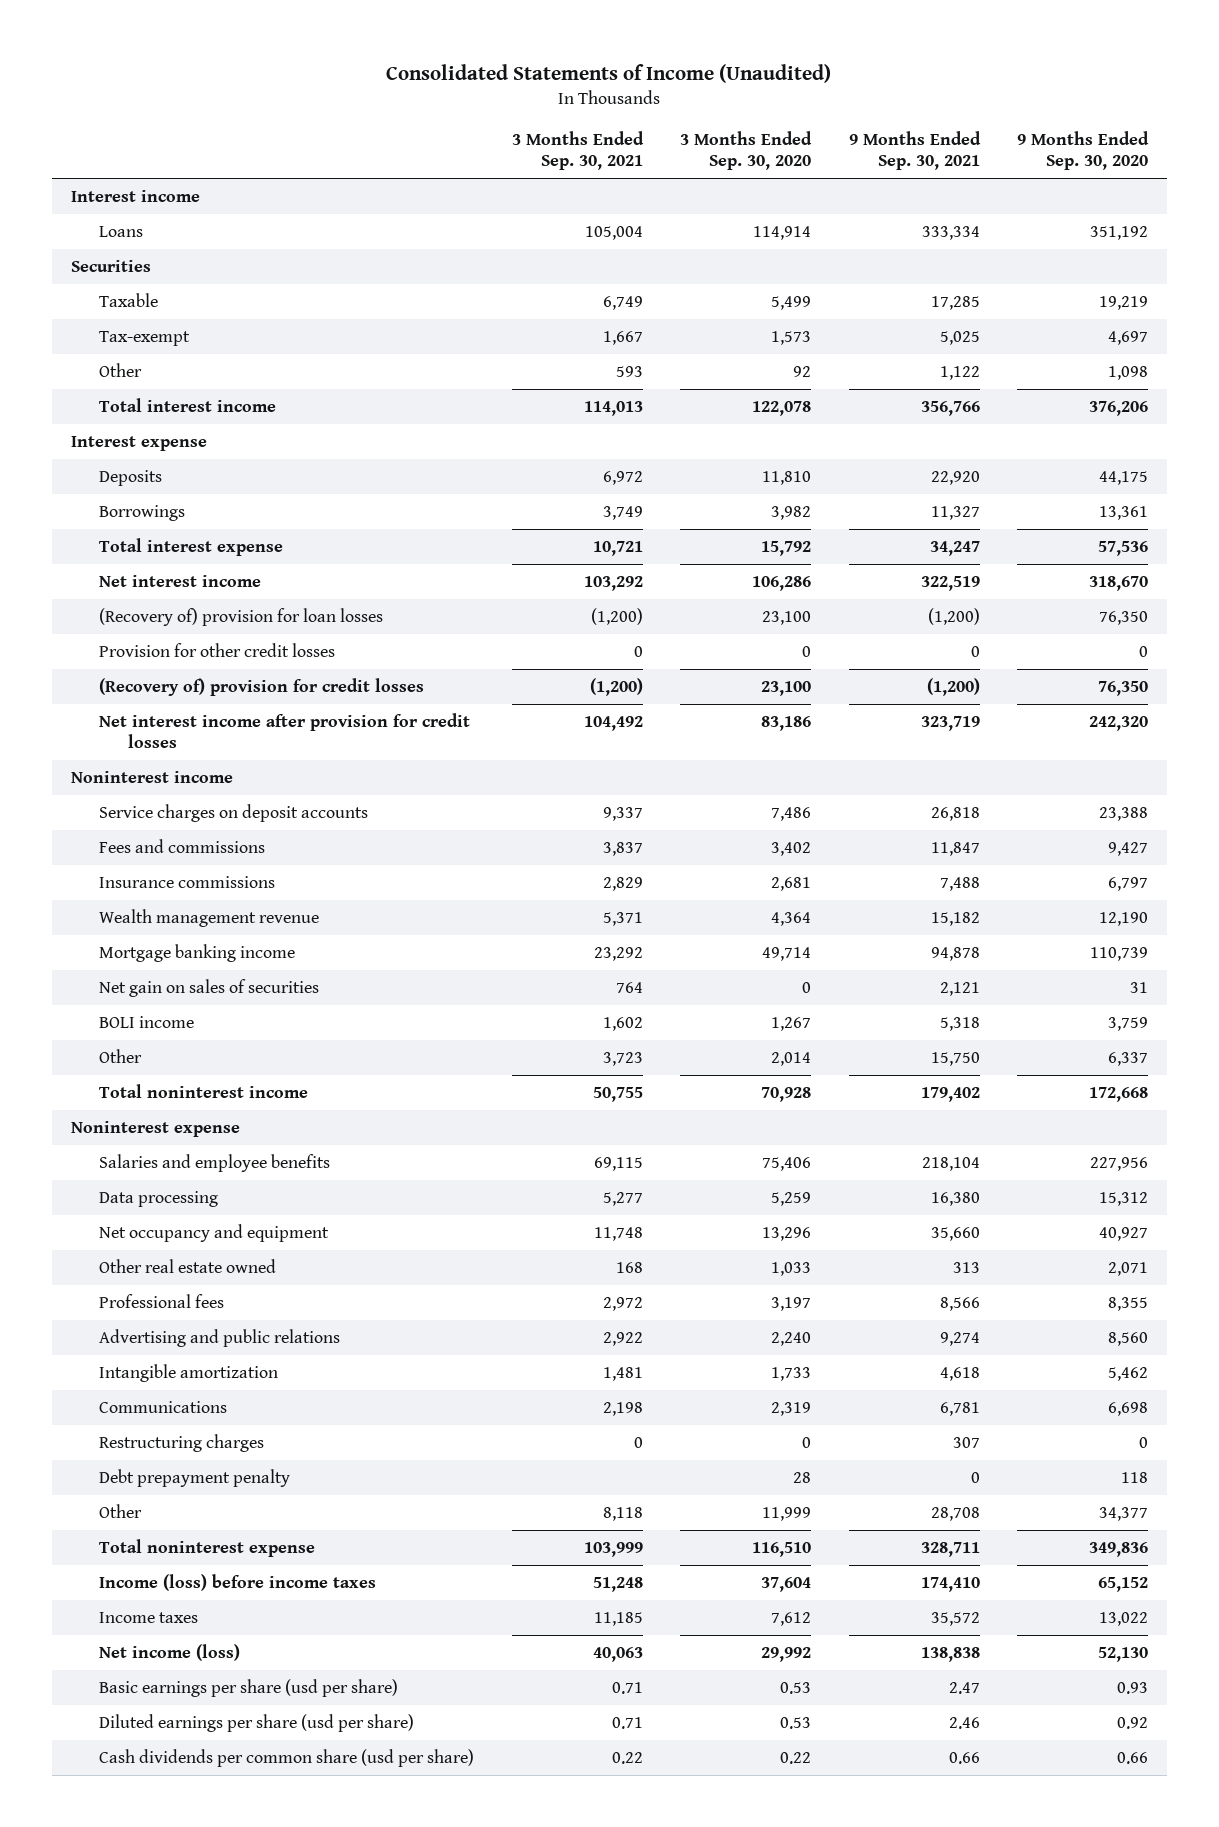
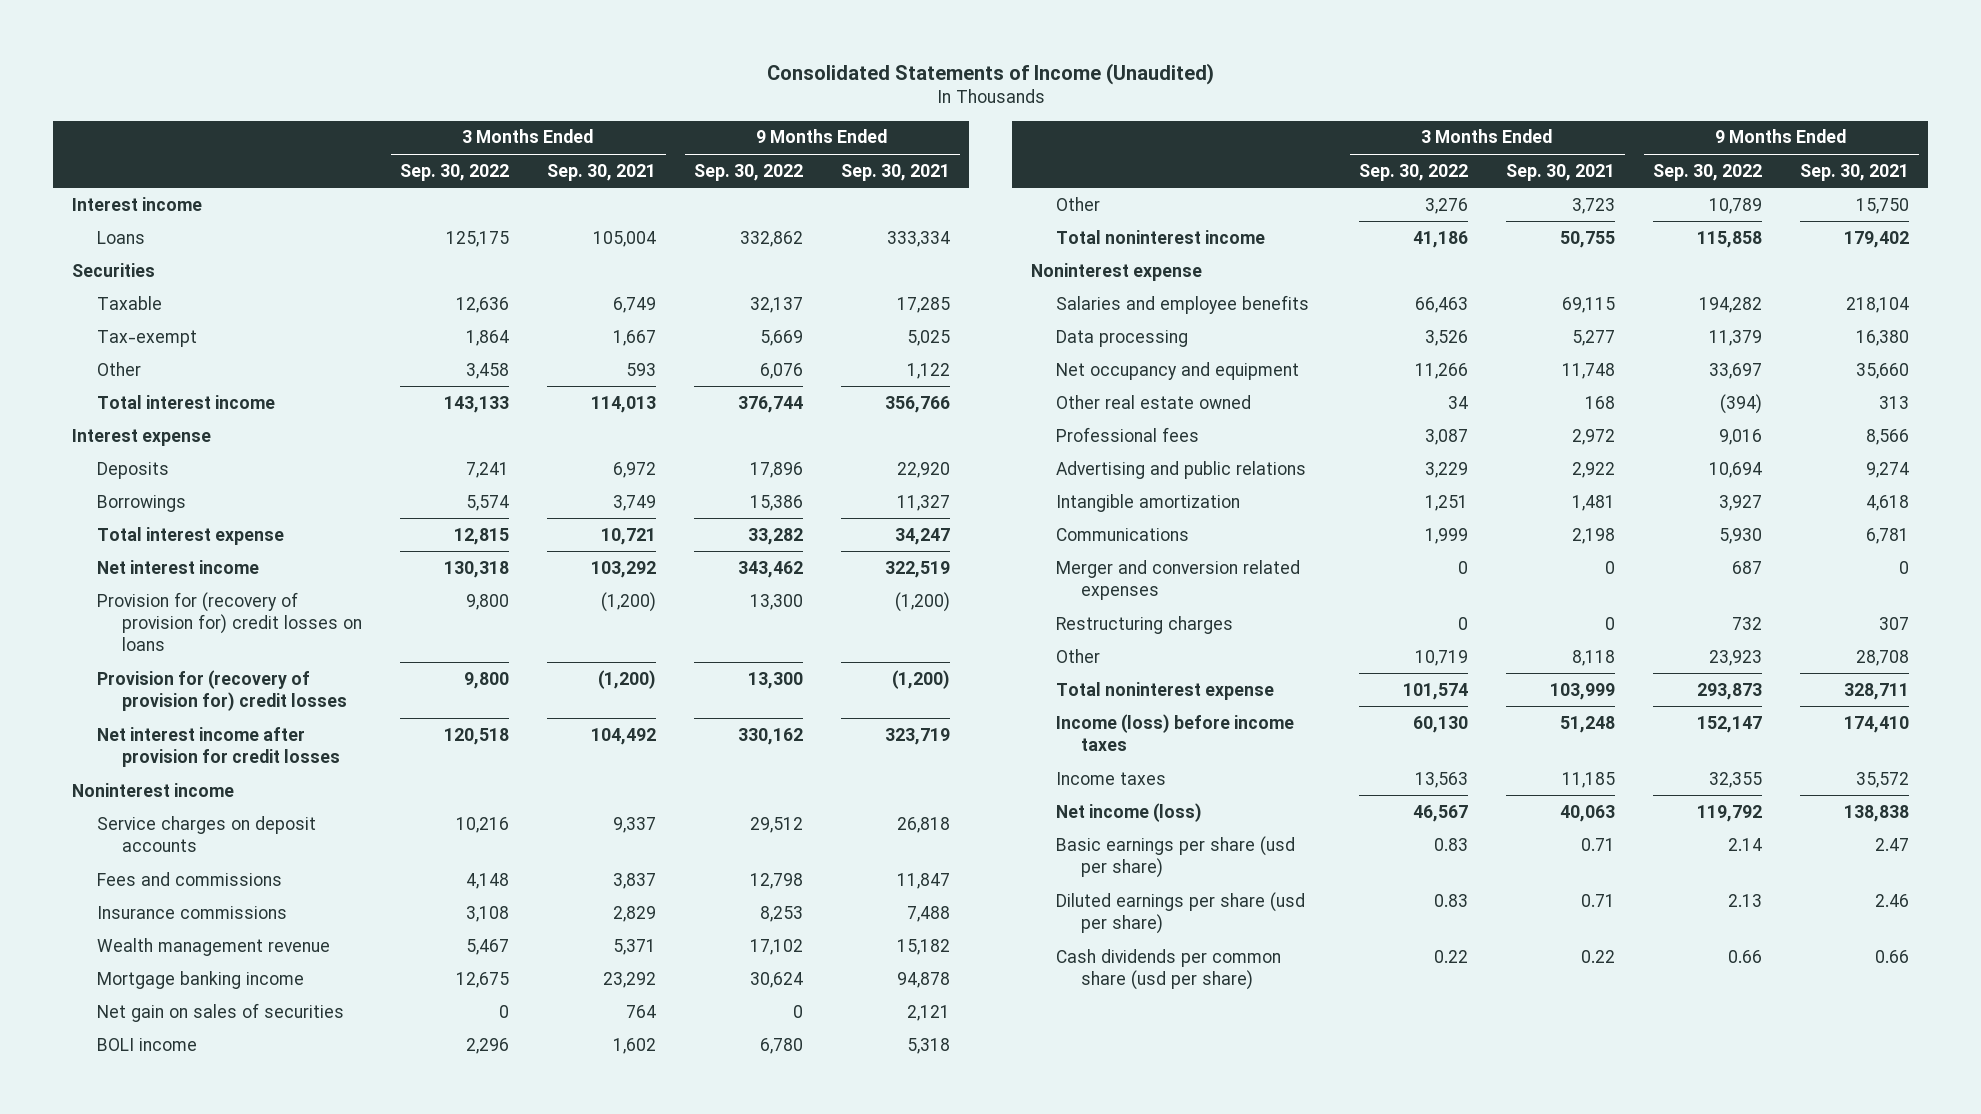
- | 3 Months Ended Sep. 30, 2021 | 3 Months Ended Sep. 30, 2020 | 9 Months Ended Sep. 30, 2021 | 9 Months Ended Sep. 30, 2020
+ | 3 Months Ended Sep. 30, 2022 | 3 Months Ended Sep. 30, 2021 | 9 Months Ended Sep. 30, 2022 | 9 Months Ended Sep. 30, 2021
- (Recovery of) provision for loan losses | (1,200) | 23,100 | (1,200) | 76,350
- Provision for other credit losses | 0 | 0 | 0 | 0
- (Recovery of) provision for credit losses | (1,200) | 23,100 | (1,200) | 76,350
+ Provision for (recovery of provision for) credit losses on loans | 9,800 | (1,200) | 13,300 | (1,200)
+ Provision for (recovery of provision for) credit losses | 9,800 | (1,200) | 13,300 | (1,200)
+ Merger and conversion related expenses | 0 | 0 | 687 | 0
- Debt prepayment penalty | | 28 | 0 | 118

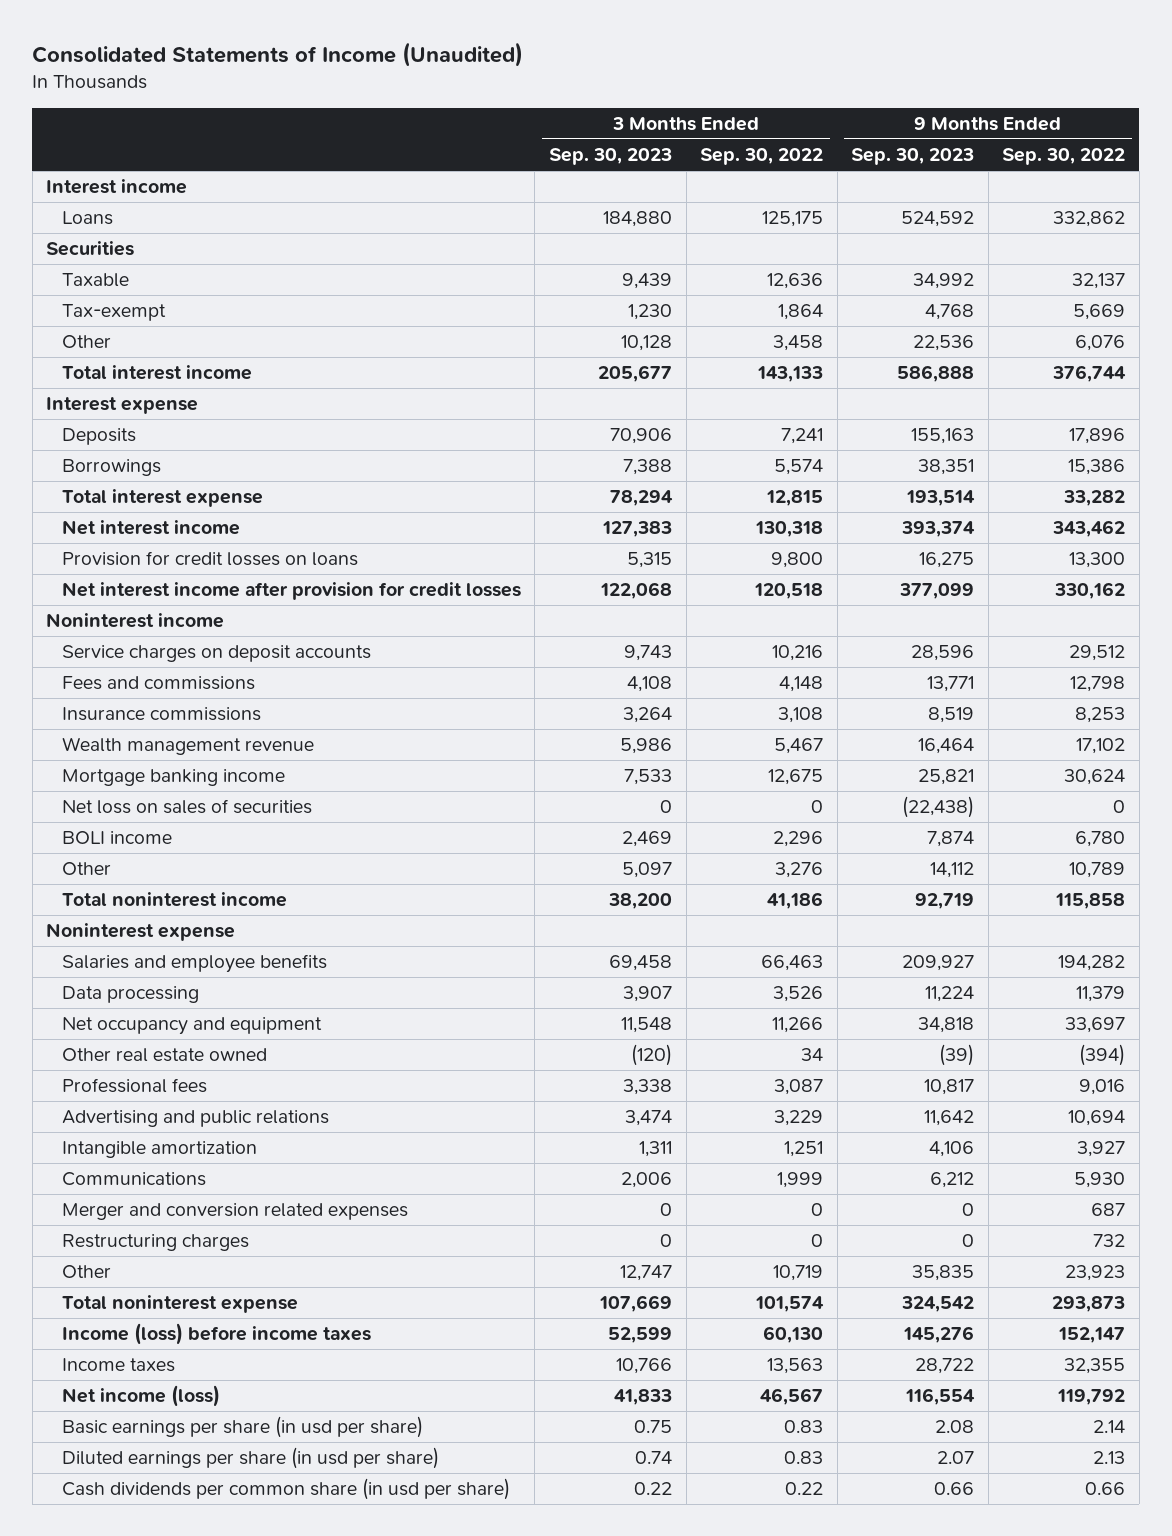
- | 3 Months Ended Sep. 30, 2022 | 3 Months Ended Sep. 30, 2021 | 9 Months Ended Sep. 30, 2022 | 9 Months Ended Sep. 30, 2021
+ | 3 Months Ended Sep. 30, 2023 | 3 Months Ended Sep. 30, 2022 | 9 Months Ended Sep. 30, 2023 | 9 Months Ended Sep. 30, 2022
- Provision for (recovery of provision for) credit losses on loans | 9,800 | (1,200) | 13,300 | (1,200)
- Provision for (recovery of provision for) credit losses | 9,800 | (1,200) | 13,300 | (1,200)
+ Provision for credit losses on loans | 5,315 | 9,800 | 16,275 | 13,300
- Net gain on sales of securities | 0 | 764 | 0 | 2,121
+ Net loss on sales of securities | 0 | 0 | (22,438) | 0
- Basic earnings per share (usd per share) | 0.83 | 0.71 | 2.14 | 2.47
- Diluted earnings per share (usd per share) | 0.83 | 0.71 | 2.13 | 2.46
- Cash dividends per common share (usd per share) | 0.22 | 0.22 | 0.66 | 0.66
+ Basic earnings per share (in usd per share) | 0.75 | 0.83 | 2.08 | 2.14
+ Diluted earnings per share (in usd per share) | 0.74 | 0.83 | 2.07 | 2.13
+ Cash dividends per common share (in usd per share) | 0.22 | 0.22 | 0.66 | 0.66

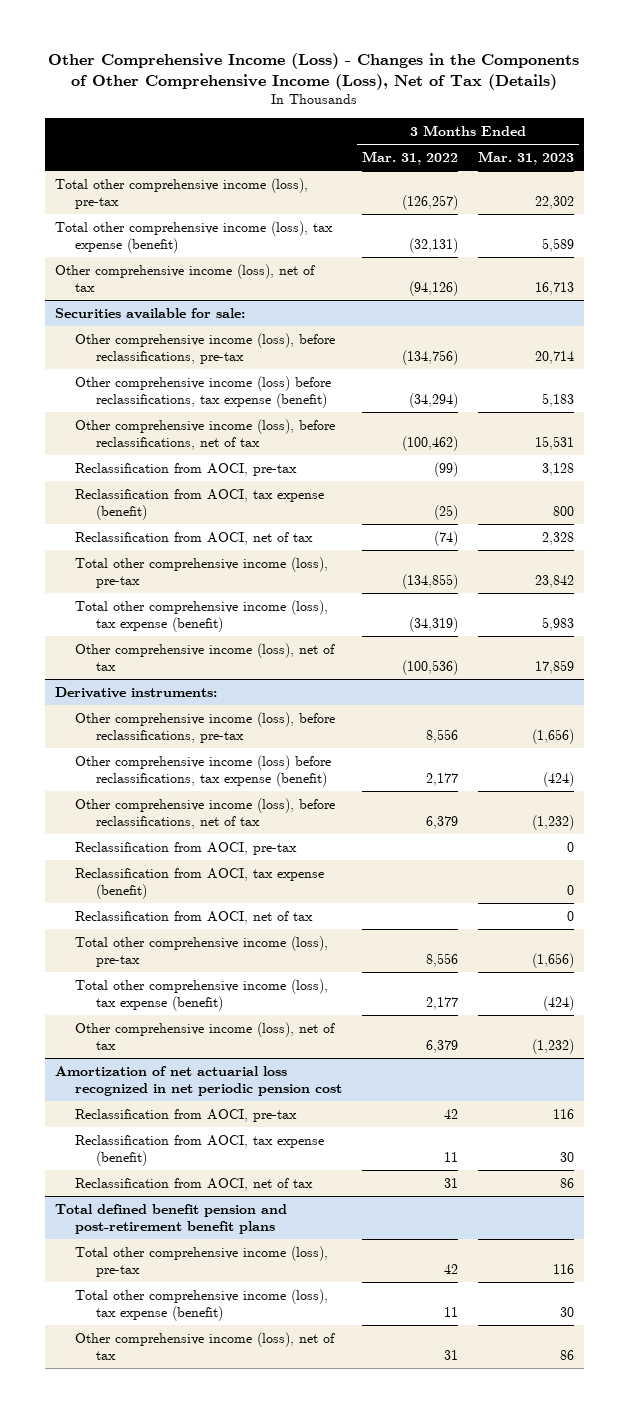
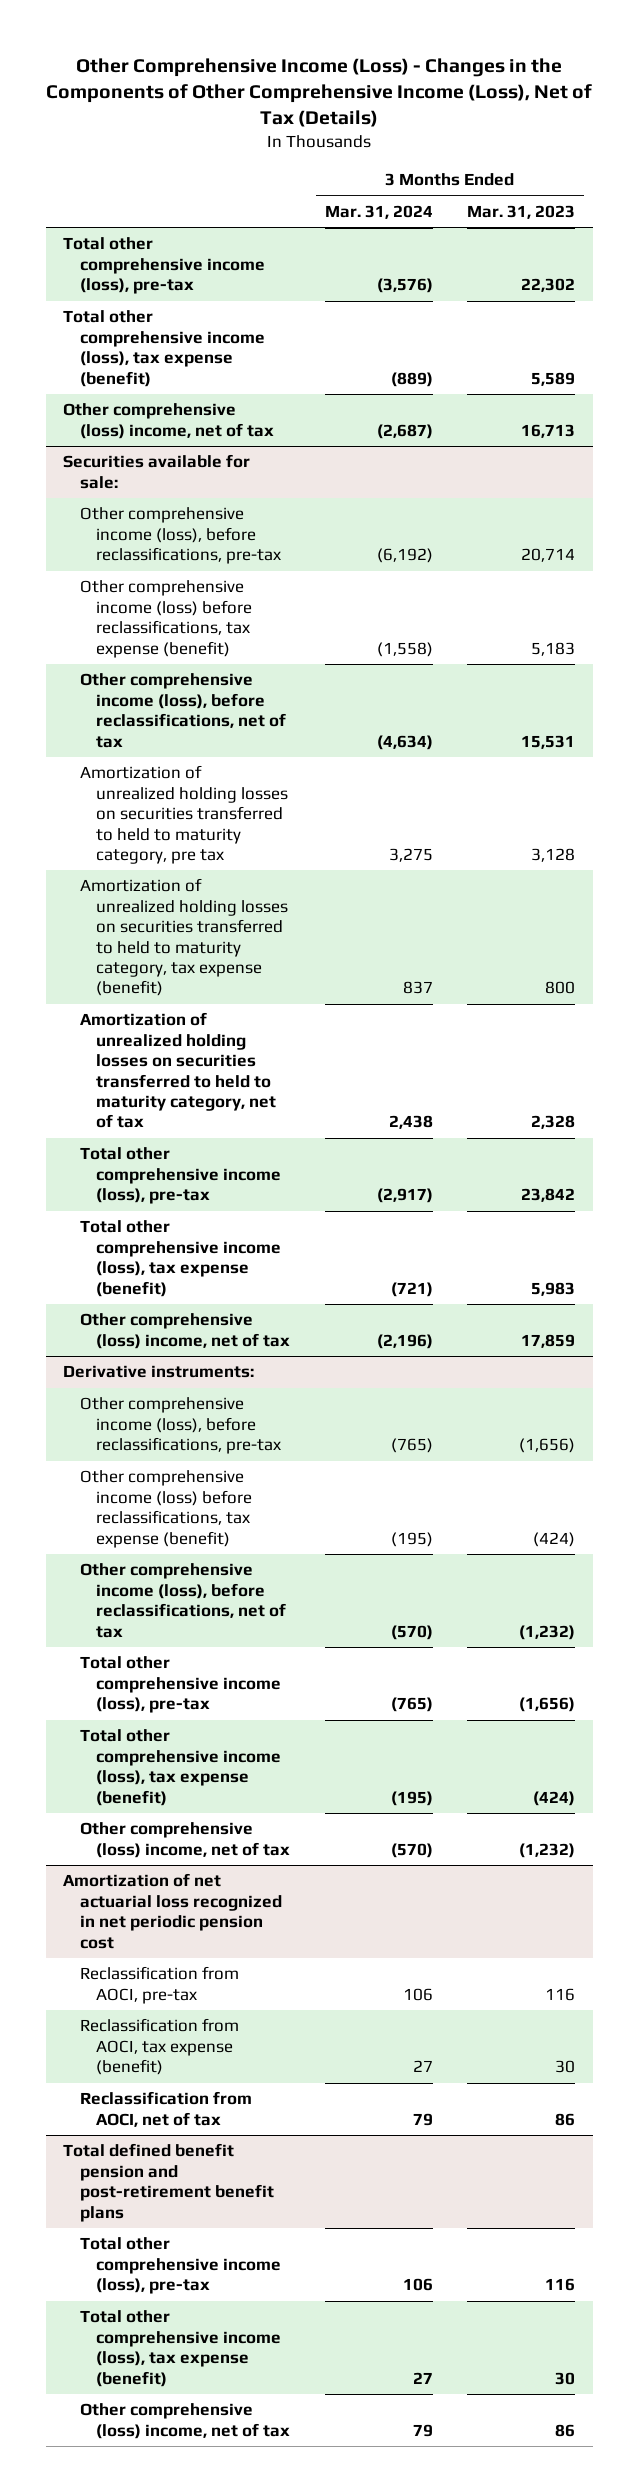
- | 3 Months Ended Mar. 31, 2022 | 3 Months Ended Mar. 31, 2023
+ | 3 Months Ended Mar. 31, 2024 | 3 Months Ended Mar. 31, 2023
- Other comprehensive income (loss), net of tax | (94,126) | 16,713
+ Other comprehensive (loss) income, net of tax | (2,687) | 16,713
@ Securities available for sale:
- Reclassification from AOCI, pre-tax | (99) | 3,128
- Reclassification from AOCI, tax expense (benefit) | (25) | 800
- Reclassification from AOCI, net of tax | (74) | 2,328
+ Amortization of unrealized holding losses on securities transferred to held to maturity category, pre tax | 3,275 | 3,128
+ Amortization of unrealized holding losses on securities transferred to held to maturity category, tax expense (benefit) | 837 | 800
+ Amortization of unrealized holding losses on securities transferred to held to maturity category, net of tax | 2,438 | 2,328
- Other comprehensive income (loss), net of tax | (100,536) | 17,859
+ Other comprehensive (loss) income, net of tax | (2,196) | 17,859
@ Derivative instruments:
- Reclassification from AOCI, pre-tax | | 0
- Reclassification from AOCI, tax expense (benefit) | | 0
- Reclassification from AOCI, net of tax | | 0
- Other comprehensive income (loss), net of tax | 6,379 | (1,232)
+ Other comprehensive (loss) income, net of tax | (570) | (1,232)
@ Total defined benefit pension and post-retirement benefit plans
- Other comprehensive income (loss), net of tax | 31 | 86
+ Other comprehensive (loss) income, net of tax | 79 | 86

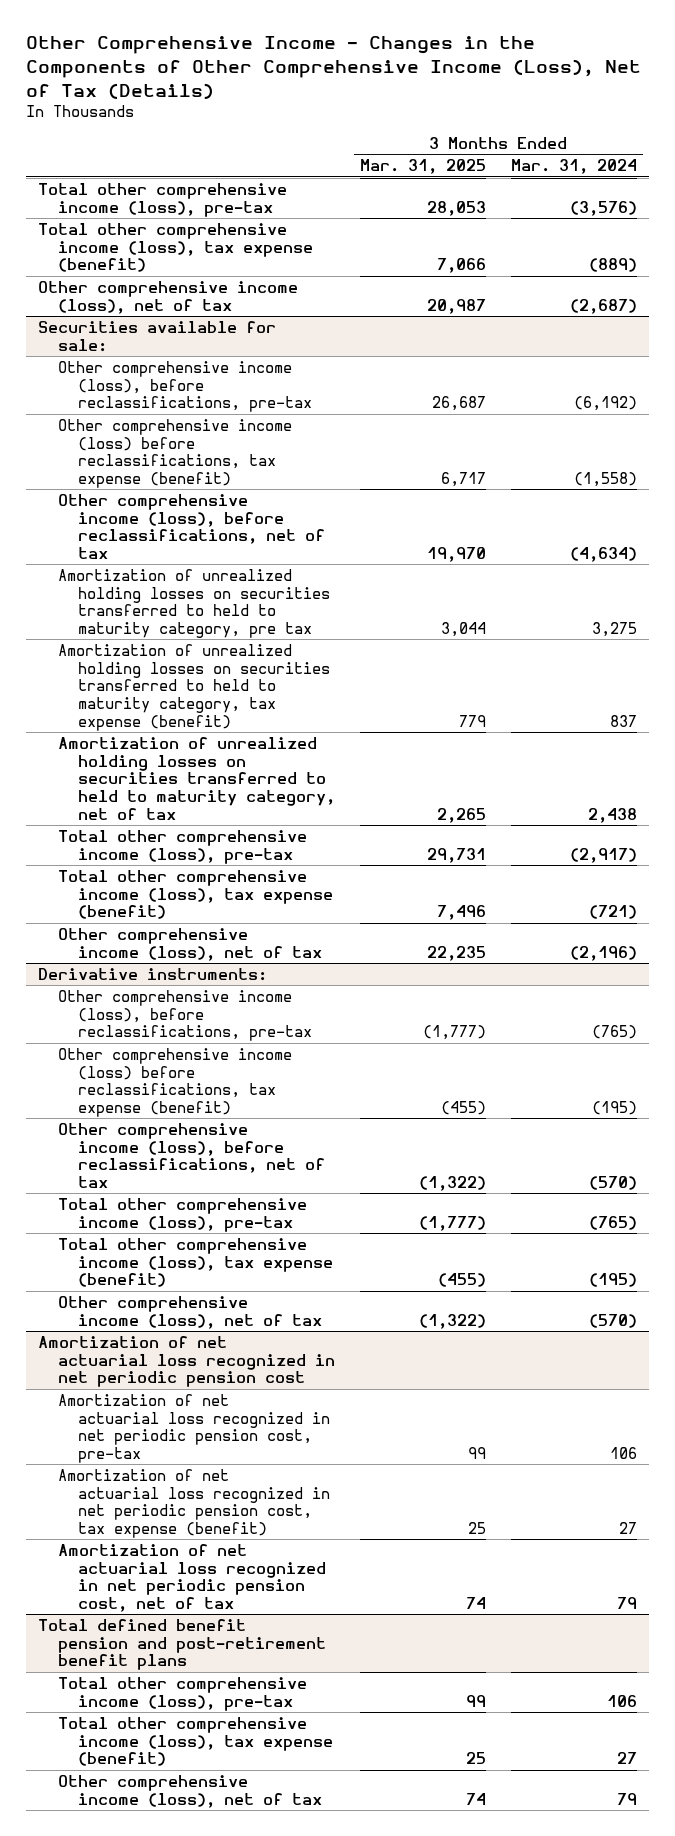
- Other Comprehensive Income (Loss) - Changes in the Components of Other Comprehensive Income (Loss), Net of Tax (Details)
+ Other Comprehensive Income - Changes in the Components of Other Comprehensive Income (Loss), Net of Tax (Details)
- | 3 Months Ended Mar. 31, 2024 | 3 Months Ended Mar. 31, 2023
+ | 3 Months Ended Mar. 31, 2025 | 3 Months Ended Mar. 31, 2024
- Other comprehensive (loss) income, net of tax | (2,687) | 16,713
+ Other comprehensive income (loss), net of tax | 20,987 | (2,687)
@ Securities available for sale:
- Other comprehensive (loss) income, net of tax | (2,196) | 17,859
+ Other comprehensive income (loss), net of tax | 22,235 | (2,196)
@ Derivative instruments:
- Other comprehensive (loss) income, net of tax | (570) | (1,232)
+ Other comprehensive income (loss), net of tax | (1,322) | (570)
@ Amortization of net actuarial loss recognized in net periodic pension cost
- Reclassification from AOCI, pre-tax | 106 | 116
- Reclassification from AOCI, tax expense (benefit) | 27 | 30
- Reclassification from AOCI, net of tax | 79 | 86
+ Amortization of net actuarial loss recognized in net periodic pension cost, pre-tax | 99 | 106
+ Amortization of net actuarial loss recognized in net periodic pension cost, tax expense (benefit) | 25 | 27
+ Amortization of net actuarial loss recognized in net periodic pension cost, net of tax | 74 | 79
@ Total defined benefit pension and post-retirement benefit plans
- Other comprehensive (loss) income, net of tax | 79 | 86
+ Other comprehensive income (loss), net of tax | 74 | 79

